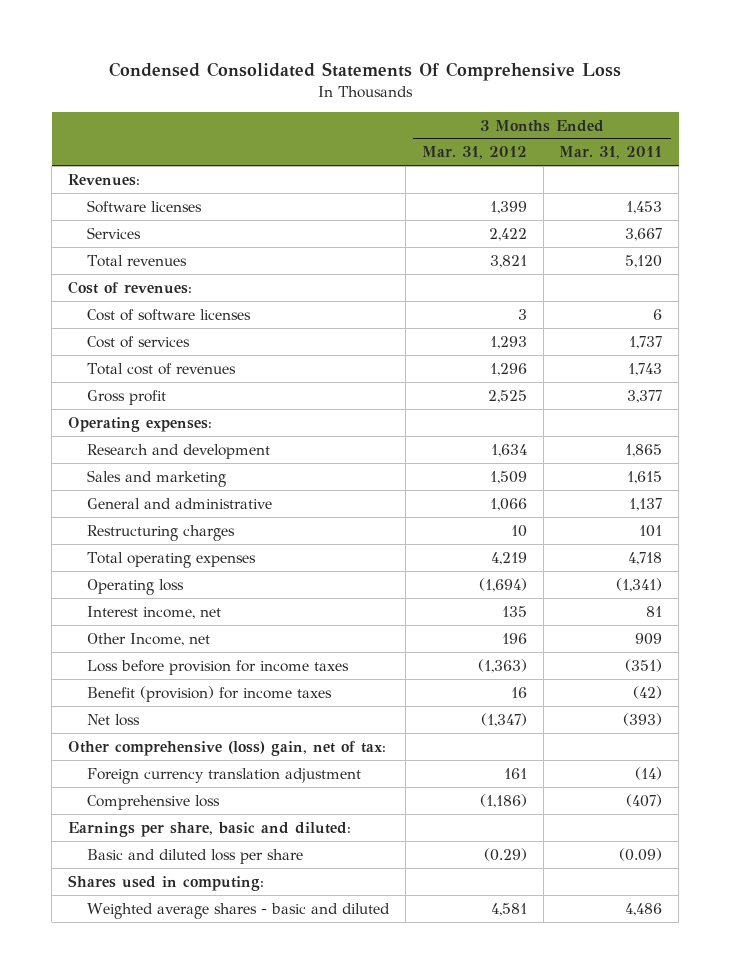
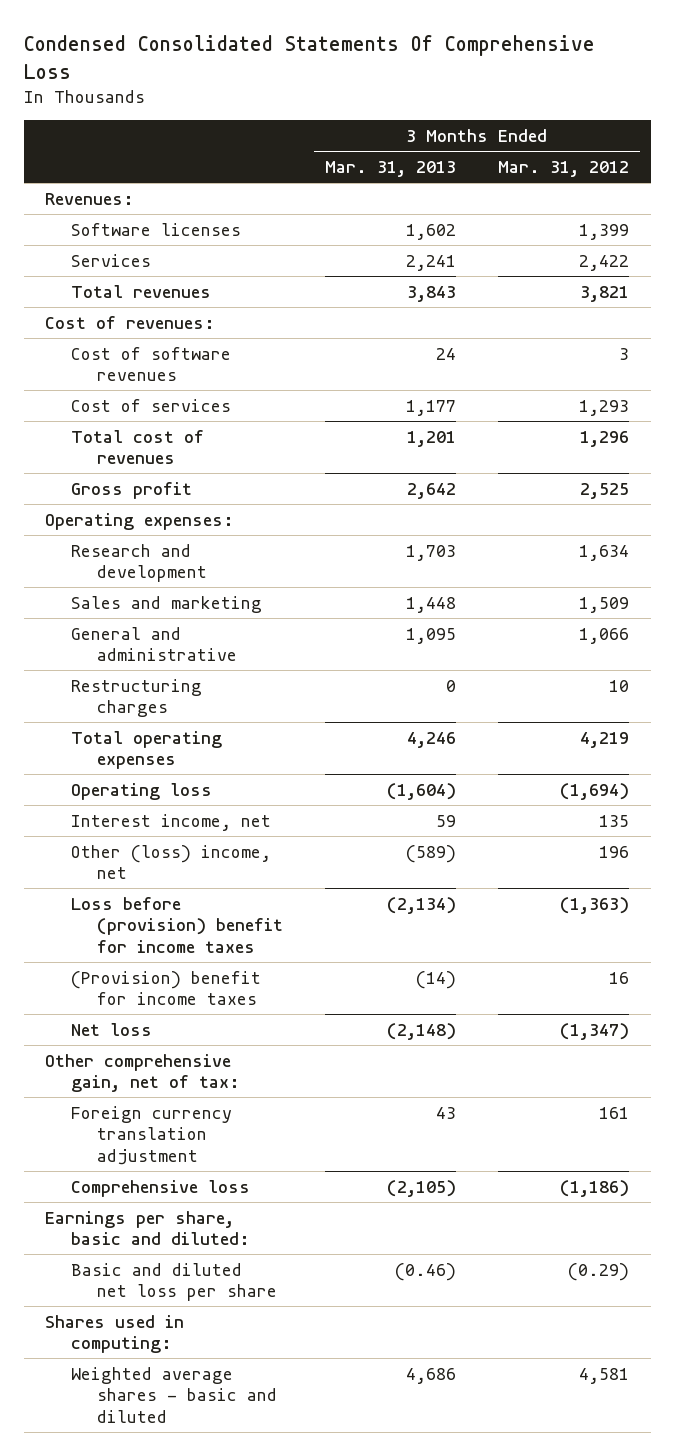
- | 3 Months Ended Mar. 31, 2012 | 3 Months Ended Mar. 31, 2011
+ | 3 Months Ended Mar. 31, 2013 | 3 Months Ended Mar. 31, 2012
- Cost of software licenses | 3 | 6
+ Cost of software revenues | 24 | 3
- Other Income, net | 196 | 909
- Loss before provision for income taxes | (1,363) | (351)
- Benefit (provision) for income taxes | 16 | (42)
+ Other (loss) income, net | (589) | 196
+ Loss before (provision) benefit for income taxes | (2,134) | (1,363)
+ (Provision) benefit for income taxes | (14) | 16
- Other comprehensive (loss) gain, net of tax:
+ Other comprehensive gain, net of tax:
- Basic and diluted loss per share | (0.29) | (0.09)
+ Basic and diluted net loss per share | (0.46) | (0.29)

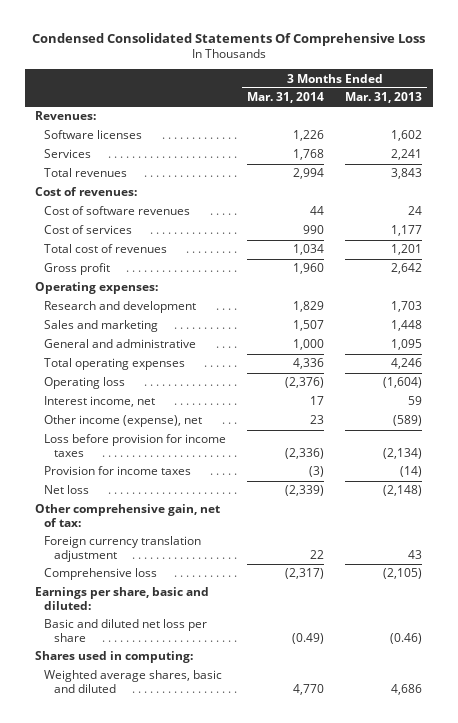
- | 3 Months Ended Mar. 31, 2013 | 3 Months Ended Mar. 31, 2012
+ | 3 Months Ended Mar. 31, 2014 | 3 Months Ended Mar. 31, 2013
- Restructuring charges | 0 | 10
- Other (loss) income, net | (589) | 196
- Loss before (provision) benefit for income taxes | (2,134) | (1,363)
- (Provision) benefit for income taxes | (14) | 16
+ Other income (expense), net | 23 | (589)
+ Loss before provision for income taxes | (2,336) | (2,134)
+ Provision for income taxes | (3) | (14)
- Weighted average shares - basic and diluted | 4,686 | 4,581
+ Weighted average shares, basic and diluted | 4,770 | 4,686

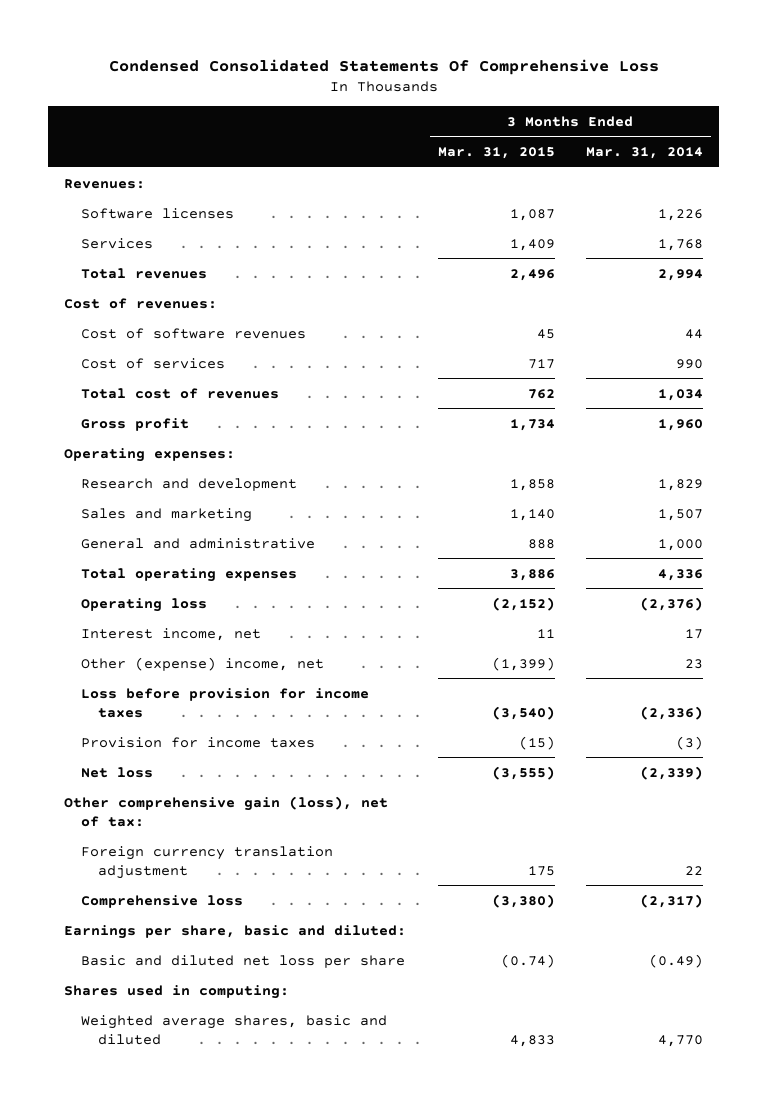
- | 3 Months Ended Mar. 31, 2014 | 3 Months Ended Mar. 31, 2013
+ | 3 Months Ended Mar. 31, 2015 | 3 Months Ended Mar. 31, 2014
- Other income (expense), net | 23 | (589)
+ Other (expense) income, net | (1,399) | 23
- Other comprehensive gain, net of tax:
+ Other comprehensive gain (loss), net of tax:

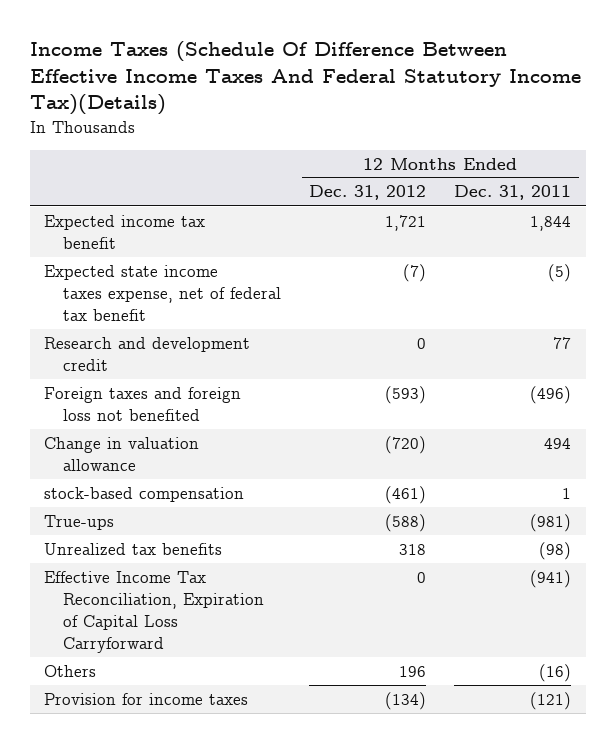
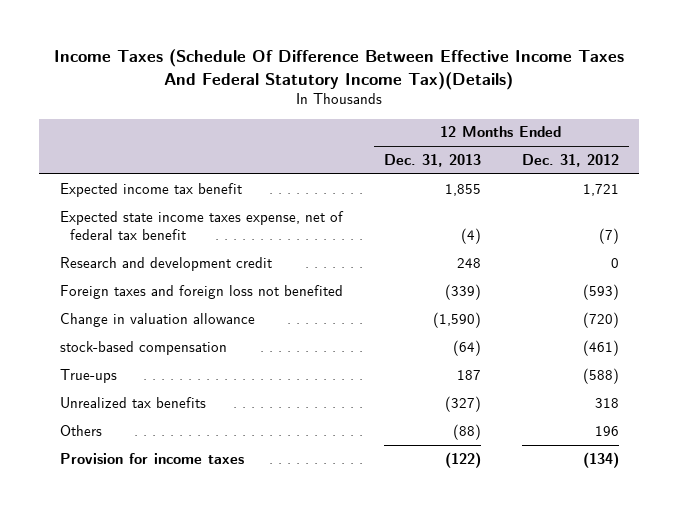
- | 12 Months Ended Dec. 31, 2012 | 12 Months Ended Dec. 31, 2011
+ | 12 Months Ended Dec. 31, 2013 | 12 Months Ended Dec. 31, 2012
- Effective Income Tax Reconciliation, Expiration of Capital Loss Carryforward | 0 | (941)

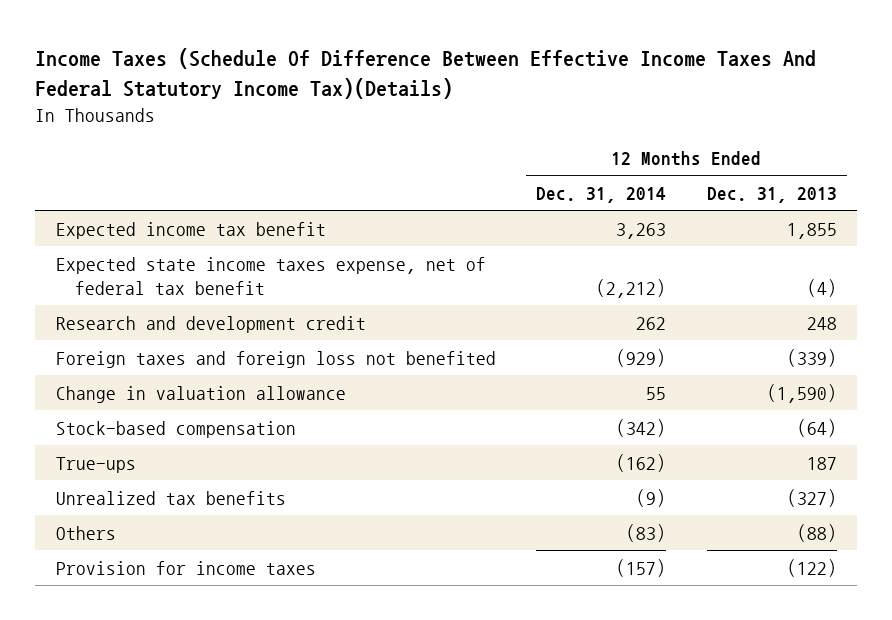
- | 12 Months Ended Dec. 31, 2013 | 12 Months Ended Dec. 31, 2012
+ | 12 Months Ended Dec. 31, 2014 | 12 Months Ended Dec. 31, 2013
- stock-based compensation | (64) | (461)
+ Stock-based compensation | (342) | (64)

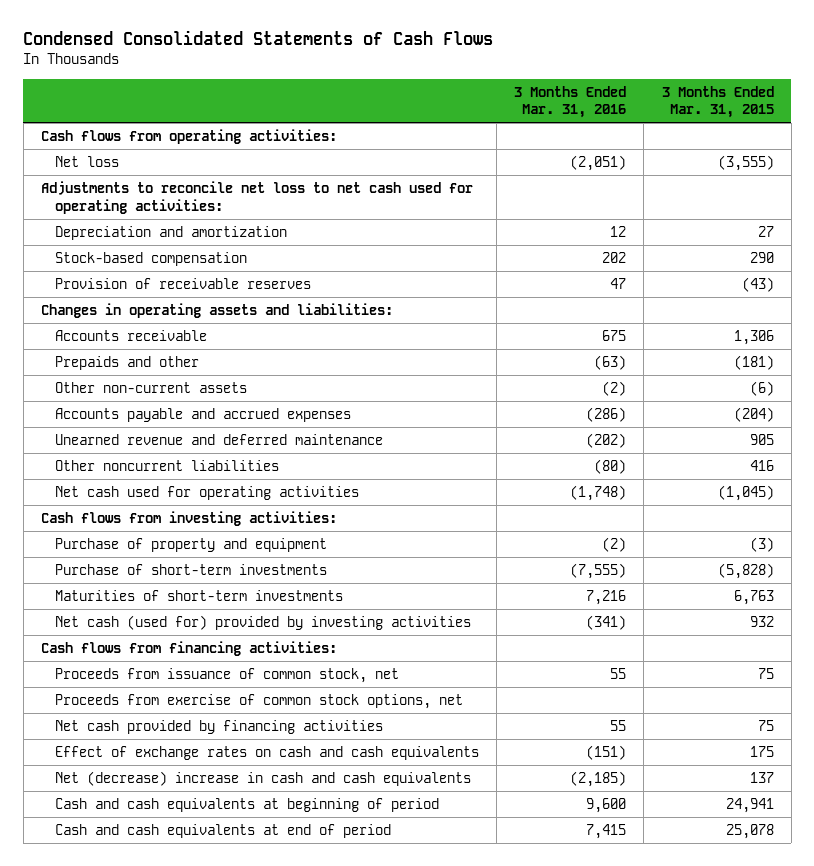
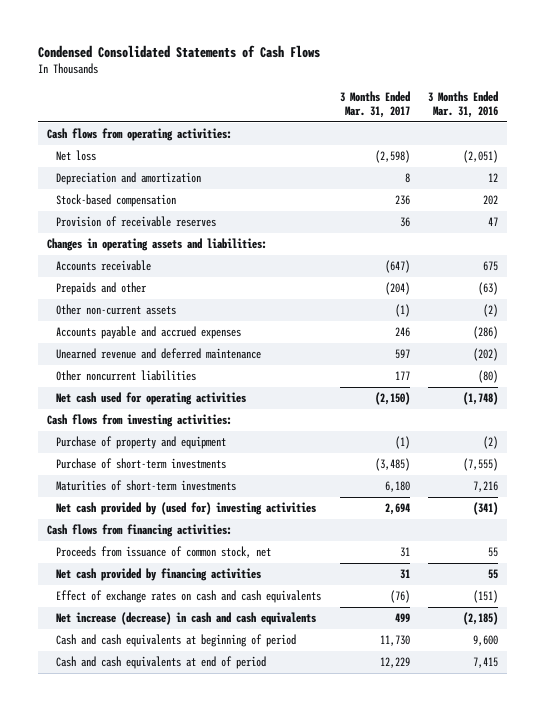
- | 3 Months Ended Mar. 31, 2016 | 3 Months Ended Mar. 31, 2015
+ | 3 Months Ended Mar. 31, 2017 | 3 Months Ended Mar. 31, 2016
- Adjustments to reconcile net loss to net cash used for operating activities:
- Net cash (used for) provided by investing activities | (341) | 932
+ Net cash provided by (used for) investing activities | 2,694 | (341)
- Proceeds from exercise of common stock options, net
- Net (decrease) increase in cash and cash equivalents | (2,185) | 137
+ Net increase (decrease) in cash and cash equivalents | 499 | (2,185)

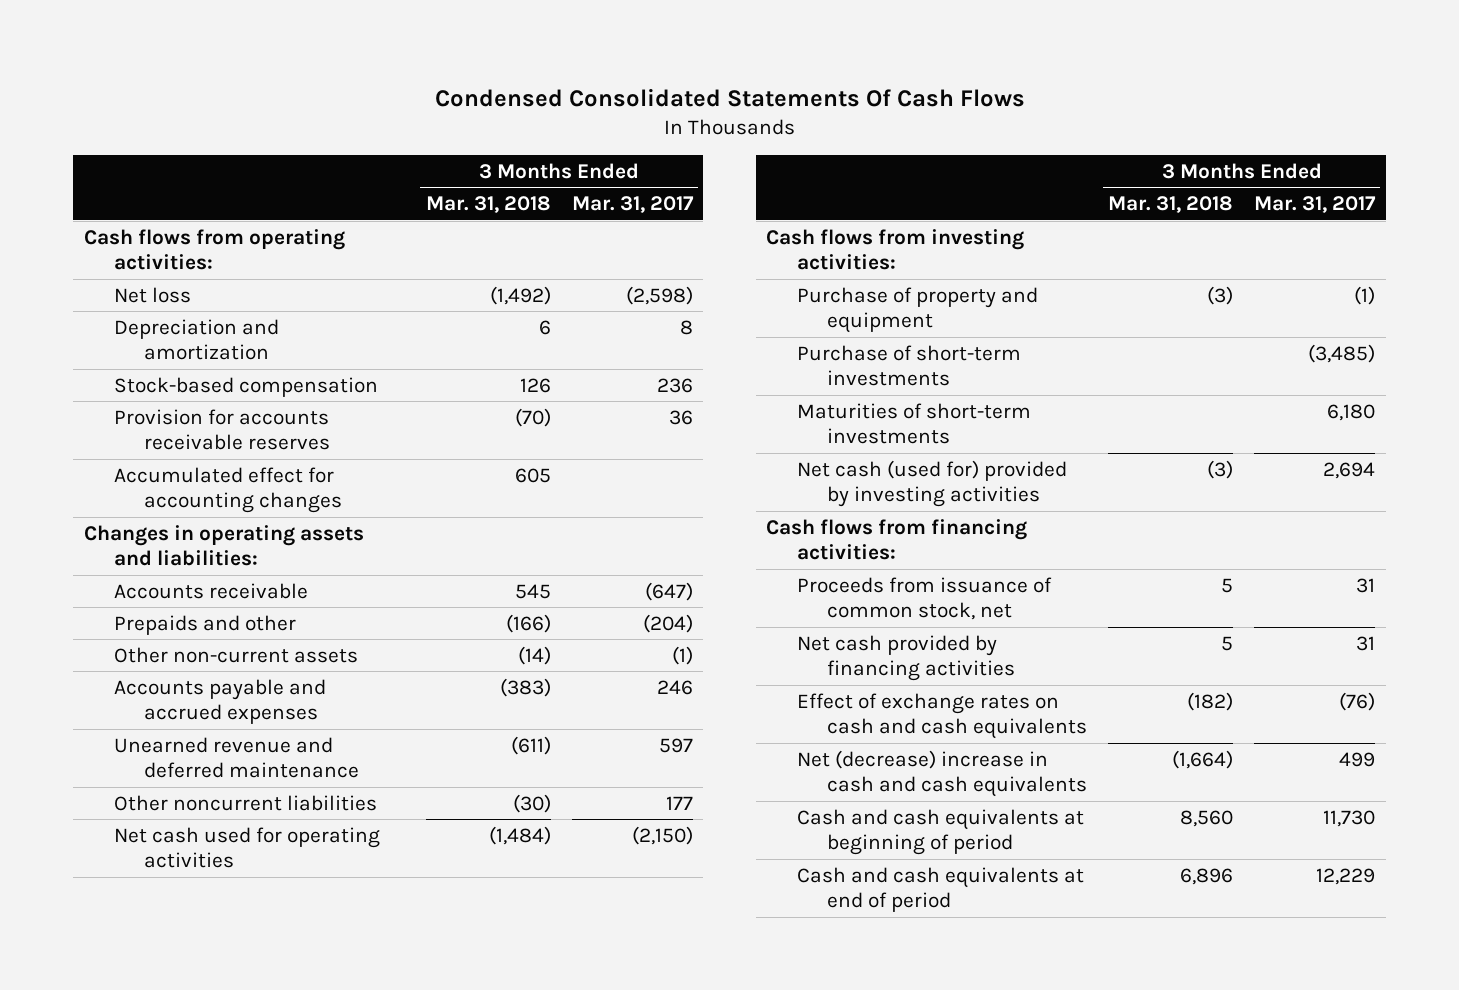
- Condensed Consolidated Statements of Cash Flows
+ Condensed Consolidated Statements Of Cash Flows
- | 3 Months Ended Mar. 31, 2017 | 3 Months Ended Mar. 31, 2016
+ | 3 Months Ended Mar. 31, 2018 | 3 Months Ended Mar. 31, 2017
- Provision of receivable reserves | 36 | 47
+ Provision for accounts receivable reserves | (70) | 36
+ Accumulated effect for accounting changes | 605 |
- Net cash provided by (used for) investing activities | 2,694 | (341)
+ Net cash (used for) provided by investing activities | (3) | 2,694
- Net increase (decrease) in cash and cash equivalents | 499 | (2,185)
+ Net (decrease) increase in cash and cash equivalents | (1,664) | 499

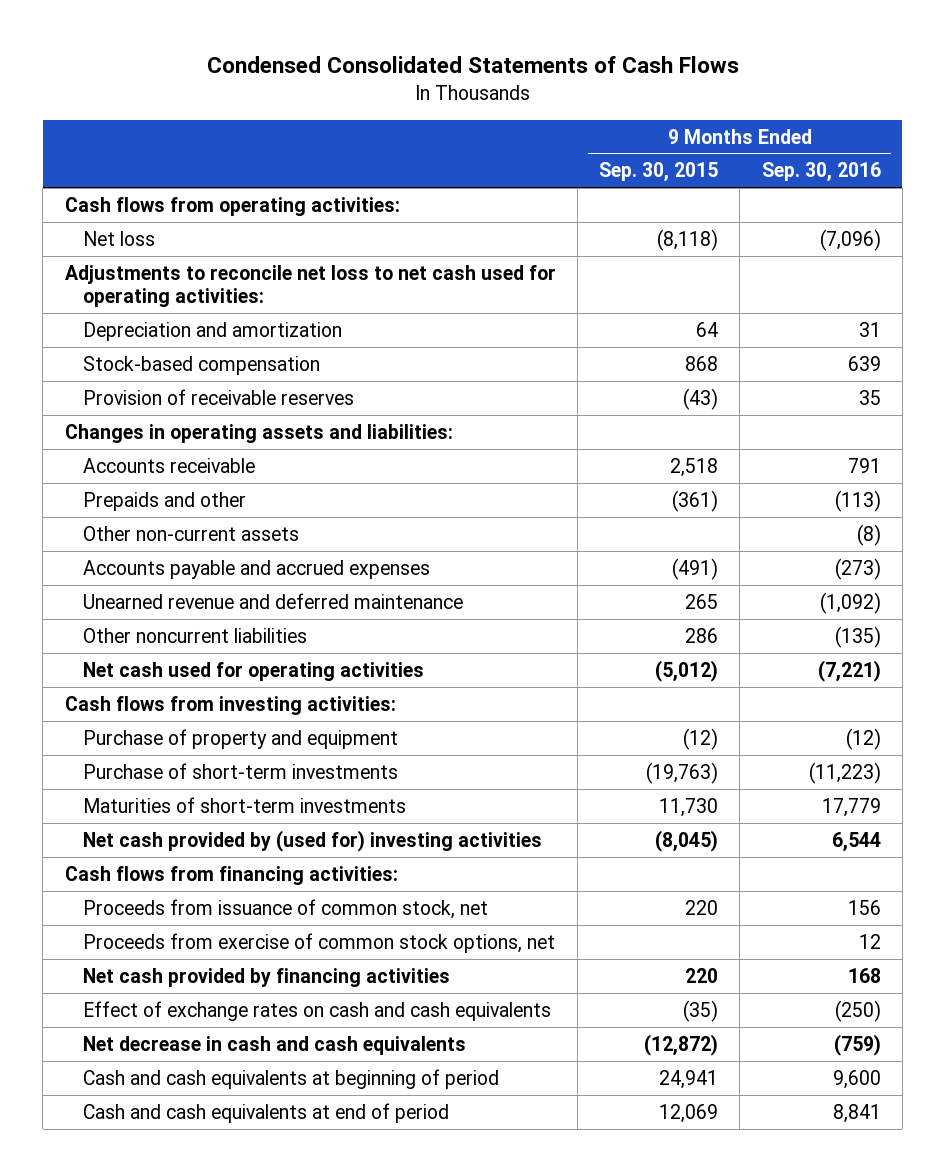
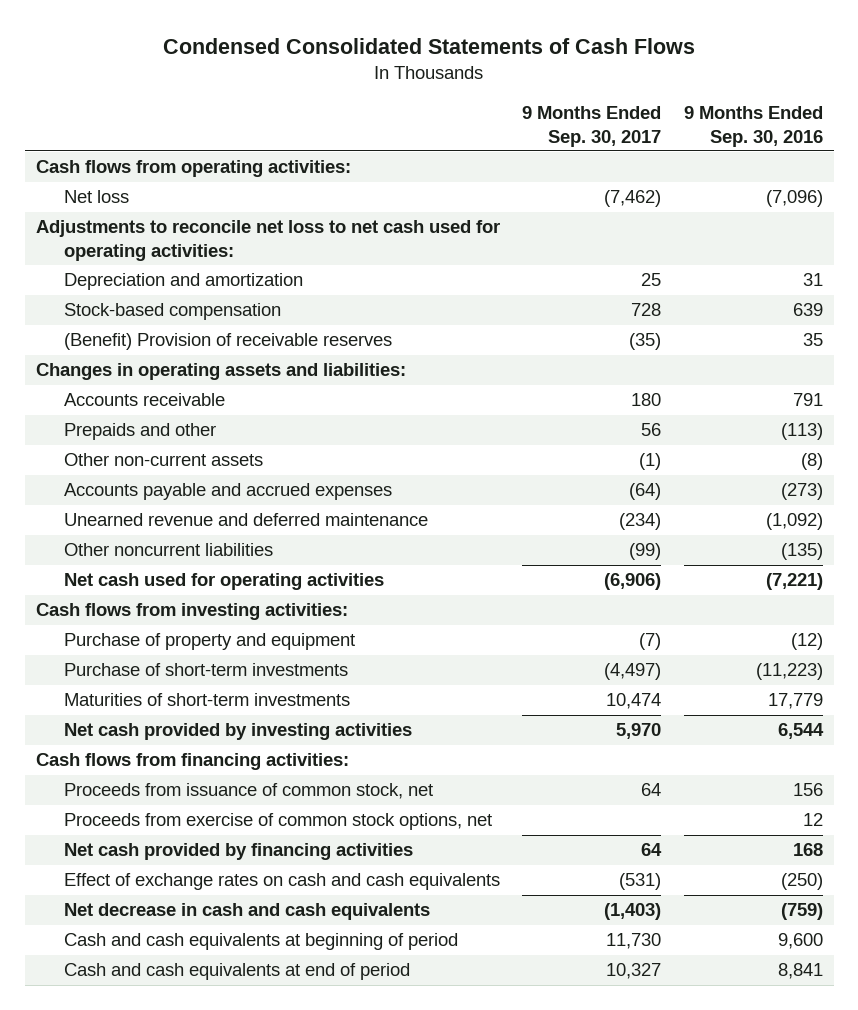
- | 9 Months Ended Sep. 30, 2015 | 9 Months Ended Sep. 30, 2016
+ | 9 Months Ended Sep. 30, 2017 | 9 Months Ended Sep. 30, 2016
- Provision of receivable reserves | (43) | 35
+ (Benefit) Provision of receivable reserves | (35) | 35
- Net cash provided by (used for) investing activities | (8,045) | 6,544
+ Net cash provided by investing activities | 5,970 | 6,544

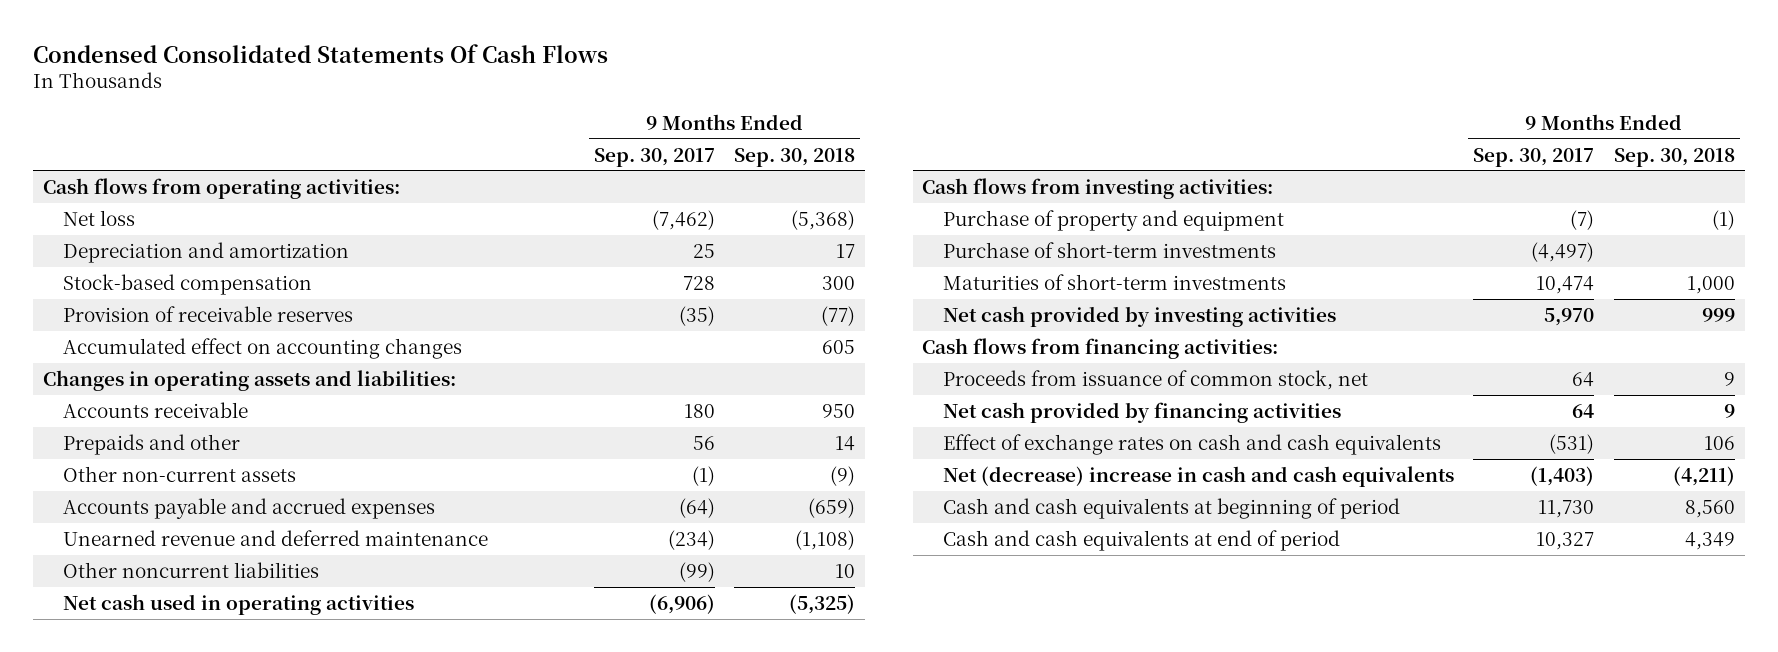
- Condensed Consolidated Statements of Cash Flows
+ Condensed Consolidated Statements Of Cash Flows
- | 9 Months Ended Sep. 30, 2017 | 9 Months Ended Sep. 30, 2016
+ | 9 Months Ended Sep. 30, 2017 | 9 Months Ended Sep. 30, 2018
- Adjustments to reconcile net loss to net cash used for operating activities:
- (Benefit) Provision of receivable reserves | (35) | 35
+ Provision of receivable reserves | (35) | (77)
+ Accumulated effect on accounting changes | | 605
- Net cash used for operating activities | (6,906) | (7,221)
+ Net cash used in operating activities | (6,906) | (5,325)
- Proceeds from exercise of common stock options, net | | 12
- Net decrease in cash and cash equivalents | (1,403) | (759)
+ Net (decrease) increase in cash and cash equivalents | (1,403) | (4,211)

